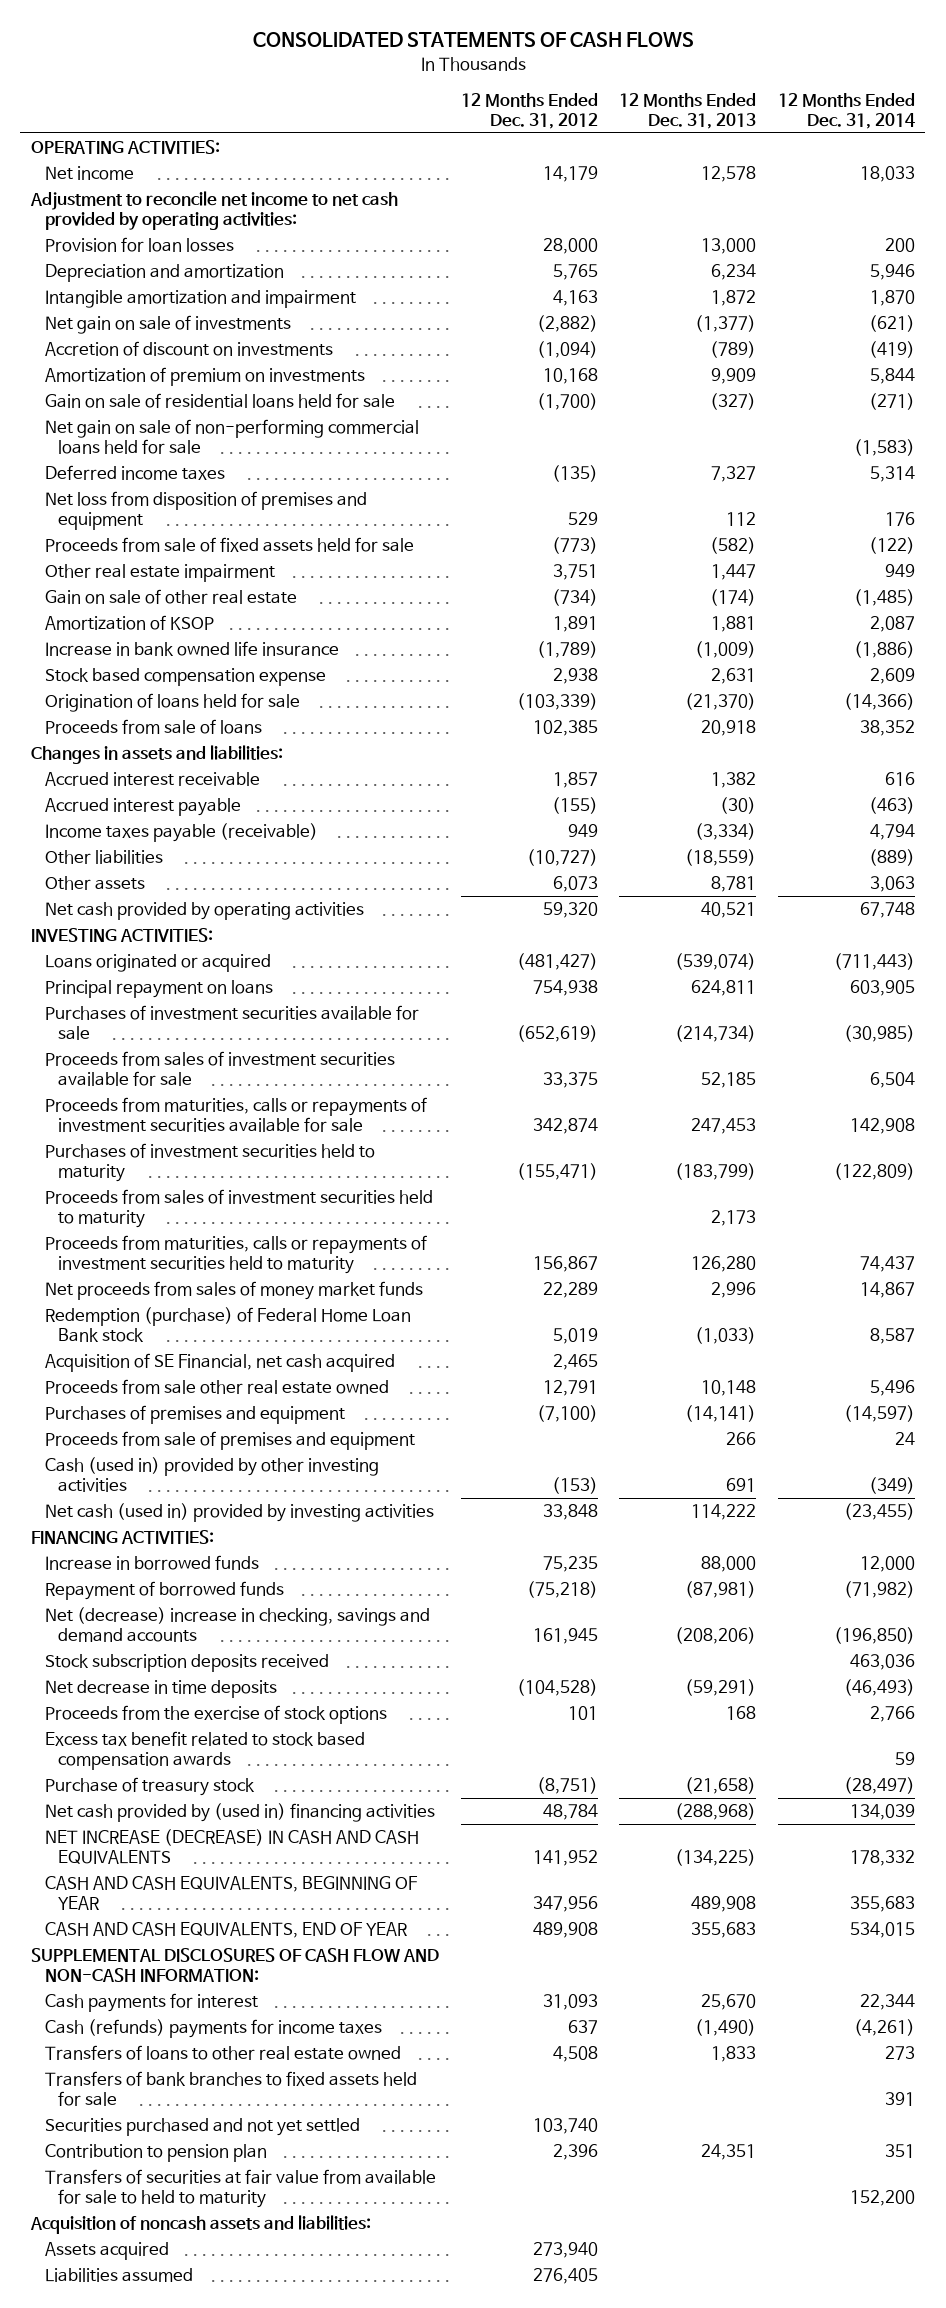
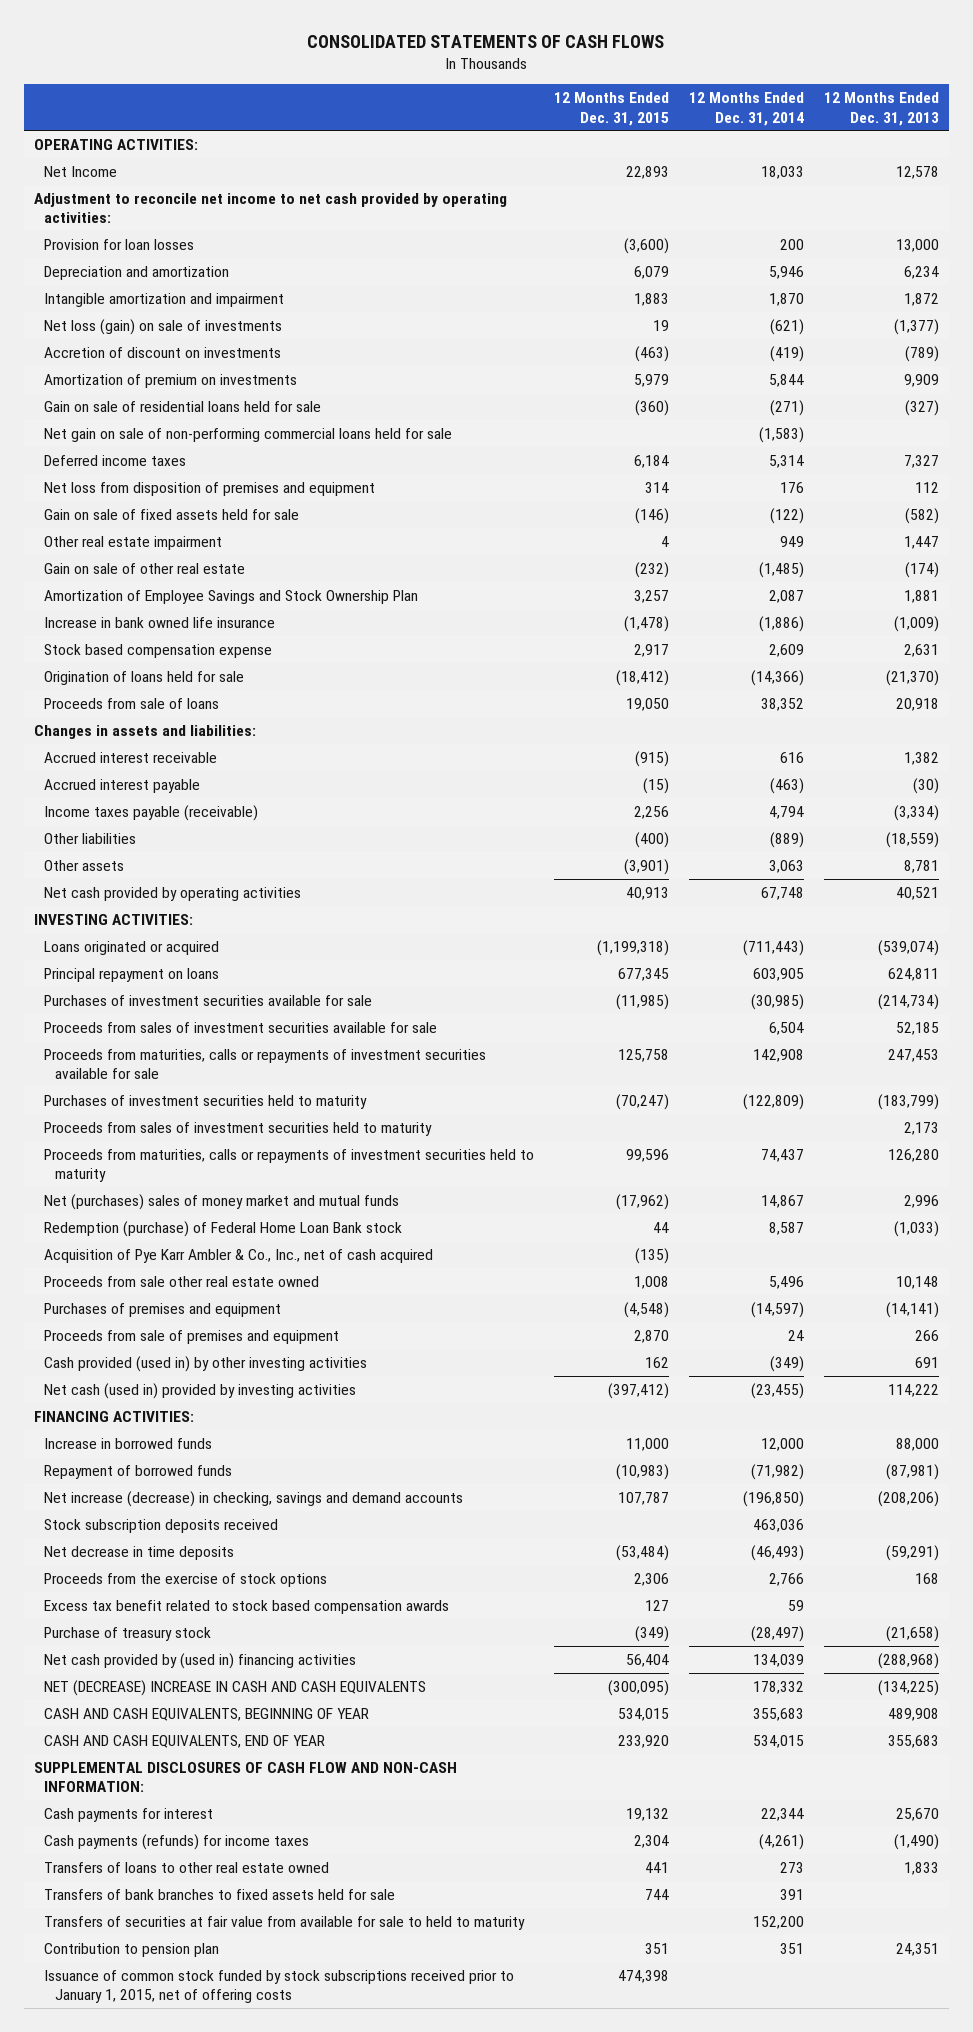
- | 12 Months Ended Dec. 31, 2012 | 12 Months Ended Dec. 31, 2013 | 12 Months Ended Dec. 31, 2014
+ | 12 Months Ended Dec. 31, 2015 | 12 Months Ended Dec. 31, 2014 | 12 Months Ended Dec. 31, 2013
- Net income | 14,179 | 12,578 | 18,033
+ Net Income | 22,893 | 18,033 | 12,578
- Net gain on sale of investments | (2,882) | (1,377) | (621)
+ Net loss (gain) on sale of investments | 19 | (621) | (1,377)
- Proceeds from sale of fixed assets held for sale | (773) | (582) | (122)
+ Gain on sale of fixed assets held for sale | (146) | (122) | (582)
- Amortization of KSOP | 1,891 | 1,881 | 2,087
+ Amortization of Employee Savings and Stock Ownership Plan | 3,257 | 2,087 | 1,881
- Net proceeds from sales of money market funds | 22,289 | 2,996 | 14,867
+ Net (purchases) sales of money market and mutual funds | (17,962) | 14,867 | 2,996
- Acquisition of SE Financial, net cash acquired | 2,465 | |
+ Acquisition of Pye Karr Ambler & Co., Inc., net of cash acquired | (135) | |
- Cash (used in) provided by other investing activities | (153) | 691 | (349)
+ Cash provided (used in) by other investing activities | 162 | (349) | 691
- Net (decrease) increase in checking, savings and demand accounts | 161,945 | (208,206) | (196,850)
+ Net increase (decrease) in checking, savings and demand accounts | 107,787 | (196,850) | (208,206)
- NET INCREASE (DECREASE) IN CASH AND CASH EQUIVALENTS | 141,952 | (134,225) | 178,332
+ NET (DECREASE) INCREASE IN CASH AND CASH EQUIVALENTS | (300,095) | 178,332 | (134,225)
- Cash (refunds) payments for income taxes | 637 | (1,490) | (4,261)
+ Cash payments (refunds) for income taxes | 2,304 | (4,261) | (1,490)
- Securities purchased and not yet settled | 103,740 | |
- Acquisition of noncash assets and liabilities:
- Assets acquired | 273,940 | |
- Liabilities assumed | 276,405 | |
moved down: Contribution to pension plan | 351 | 351 | 24,351
+ Issuance of common stock funded by stock subscriptions received prior to January 1, 2015, net of offering costs | 474,398 | |

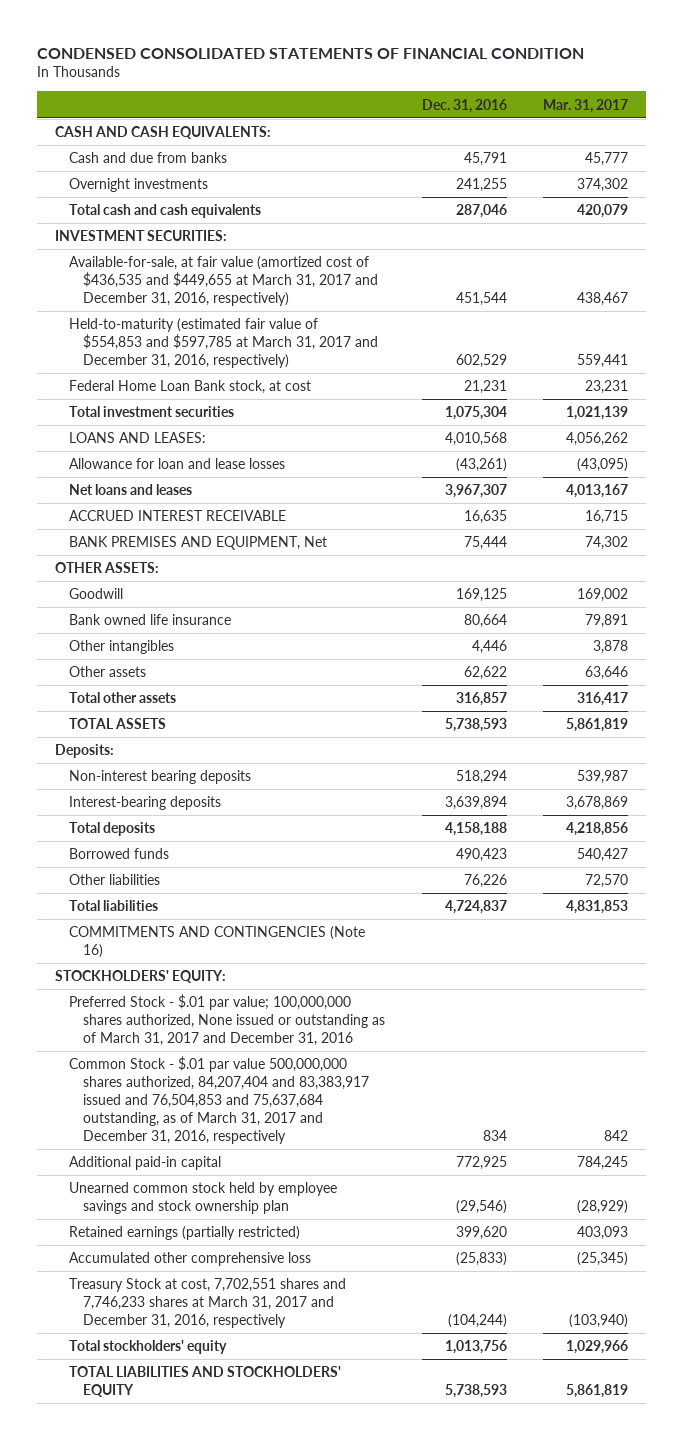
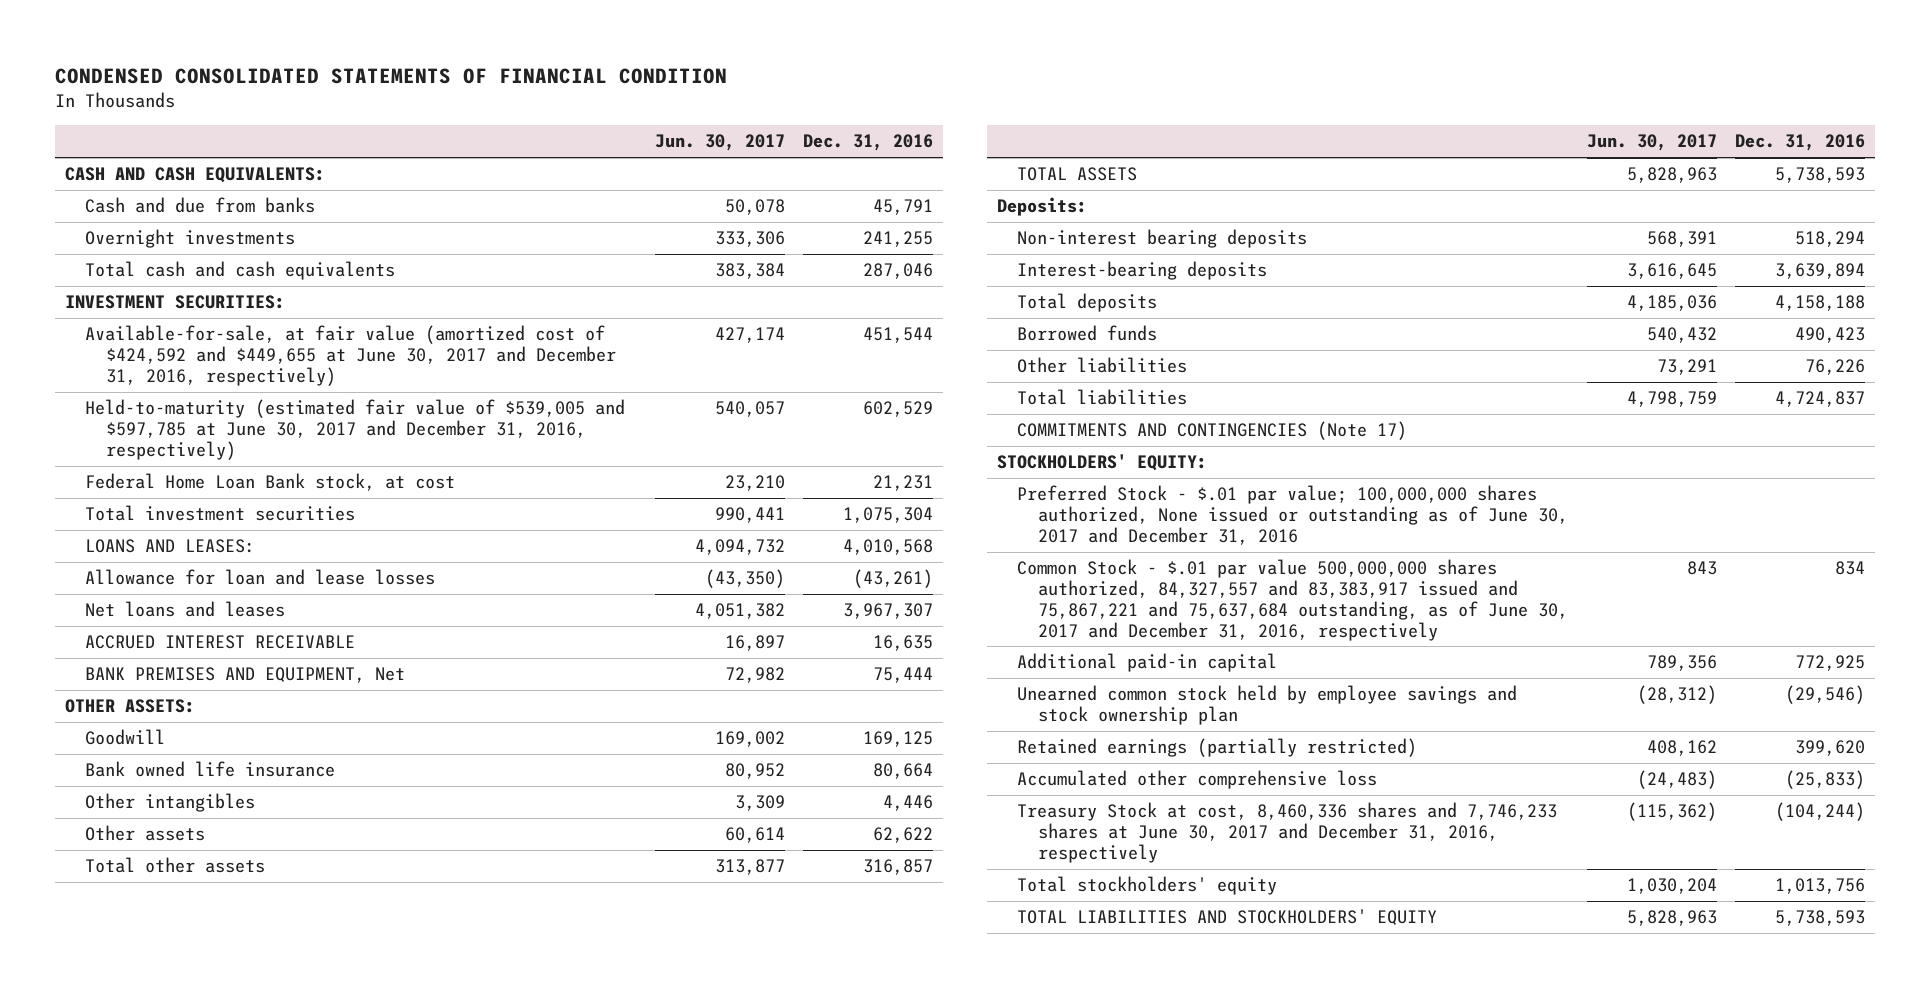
- | Dec. 31, 2016 | Mar. 31, 2017
+ | Jun. 30, 2017 | Dec. 31, 2016
- Available-for-sale, at fair value (amortized cost of $436,535 and $449,655 at March 31, 2017 and December 31, 2016, respectively) | 451,544 | 438,467
- Held-to-maturity (estimated fair value of $554,853 and $597,785 at March 31, 2017 and December 31, 2016, respectively) | 602,529 | 559,441
+ Available-for-sale, at fair value (amortized cost of $424,592 and $449,655 at June 30, 2017 and December 31, 2016, respectively) | 427,174 | 451,544
+ Held-to-maturity (estimated fair value of $539,005 and $597,785 at June 30, 2017 and December 31, 2016, respectively) | 540,057 | 602,529
- COMMITMENTS AND CONTINGENCIES (Note 16)
+ COMMITMENTS AND CONTINGENCIES (Note 17)
- Preferred Stock - $.01 par value; 100,000,000 shares authorized, None issued or outstanding as of March 31, 2017 and December 31, 2016
- Common Stock - $.01 par value 500,000,000 shares authorized, 84,207,404 and 83,383,917 issued and 76,504,853 and 75,637,684 outstanding, as of March 31, 2017 and December 31, 2016, respectively | 834 | 842
+ Preferred Stock - $.01 par value; 100,000,000 shares authorized, None issued or outstanding as of June 30, 2017 and December 31, 2016
+ Common Stock - $.01 par value 500,000,000 shares authorized, 84,327,557 and 83,383,917 issued and 75,867,221 and 75,637,684 outstanding, as of June 30, 2017 and December 31, 2016, respectively | 843 | 834
- Treasury Stock at cost, 7,702,551 shares and 7,746,233 shares at March 31, 2017 and December 31, 2016, respectively | (104,244) | (103,940)
+ Treasury Stock at cost, 8,460,336 shares and 7,746,233 shares at June 30, 2017 and December 31, 2016, respectively | (115,362) | (104,244)

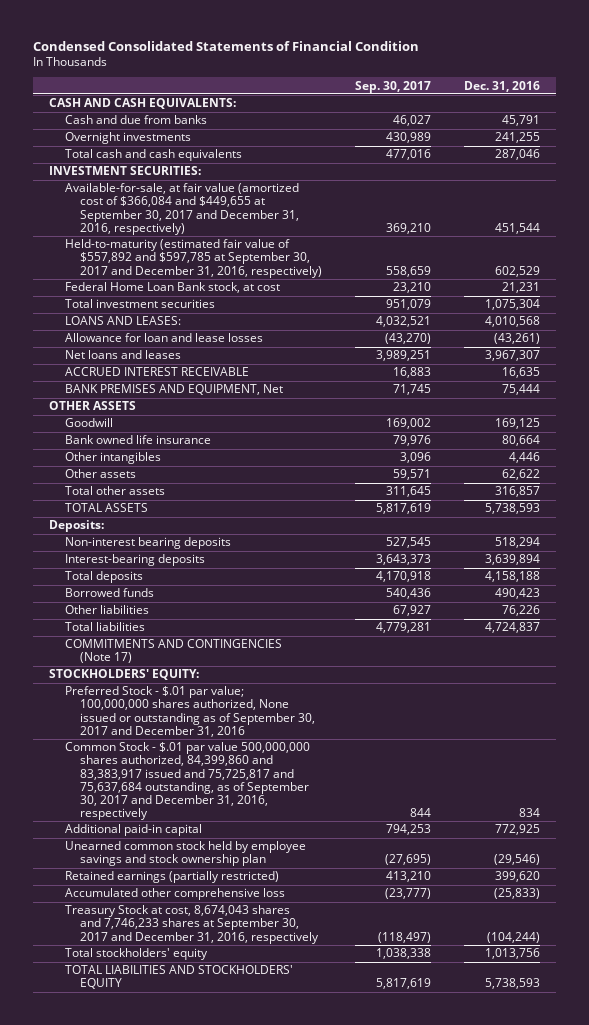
- CONDENSED CONSOLIDATED STATEMENTS OF FINANCIAL CONDITION
+ Condensed Consolidated Statements of Financial Condition
- | Jun. 30, 2017 | Dec. 31, 2016
+ | Sep. 30, 2017 | Dec. 31, 2016
- Available-for-sale, at fair value (amortized cost of $424,592 and $449,655 at June 30, 2017 and December 31, 2016, respectively) | 427,174 | 451,544
- Held-to-maturity (estimated fair value of $539,005 and $597,785 at June 30, 2017 and December 31, 2016, respectively) | 540,057 | 602,529
+ Available-for-sale, at fair value (amortized cost of $366,084 and $449,655 at September 30, 2017 and December 31, 2016, respectively) | 369,210 | 451,544
+ Held-to-maturity (estimated fair value of $557,892 and $597,785 at September 30, 2017 and December 31, 2016, respectively) | 558,659 | 602,529
- OTHER ASSETS:
+ OTHER ASSETS
- Preferred Stock - $.01 par value; 100,000,000 shares authorized, None issued or outstanding as of June 30, 2017 and December 31, 2016
- Common Stock - $.01 par value 500,000,000 shares authorized, 84,327,557 and 83,383,917 issued and 75,867,221 and 75,637,684 outstanding, as of June 30, 2017 and December 31, 2016, respectively | 843 | 834
+ Preferred Stock - $.01 par value; 100,000,000 shares authorized, None issued or outstanding as of September 30, 2017 and December 31, 2016
+ Common Stock - $.01 par value 500,000,000 shares authorized, 84,399,860 and 83,383,917 issued and 75,725,817 and 75,637,684 outstanding, as of September 30, 2017 and December 31, 2016, respectively | 844 | 834
- Treasury Stock at cost, 8,460,336 shares and 7,746,233 shares at June 30, 2017 and December 31, 2016, respectively | (115,362) | (104,244)
+ Treasury Stock at cost, 8,674,043 shares and 7,746,233 shares at September 30, 2017 and December 31, 2016, respectively | (118,497) | (104,244)

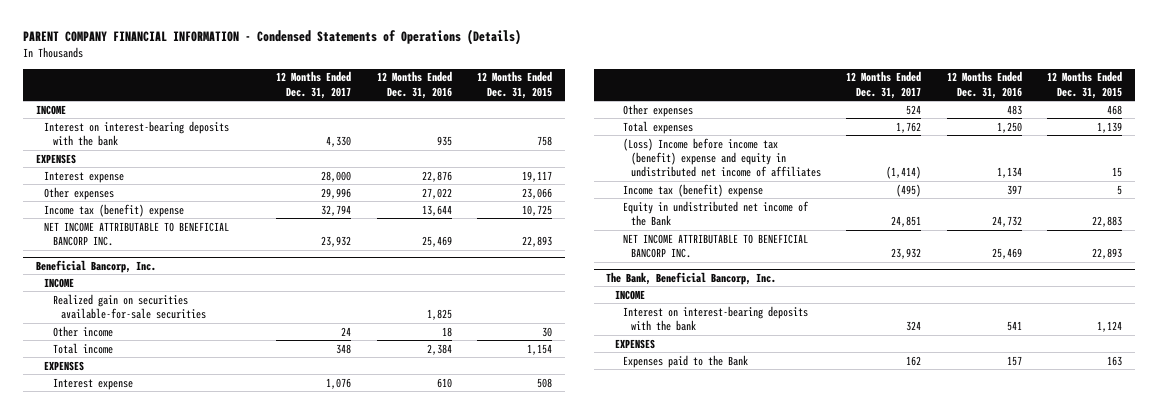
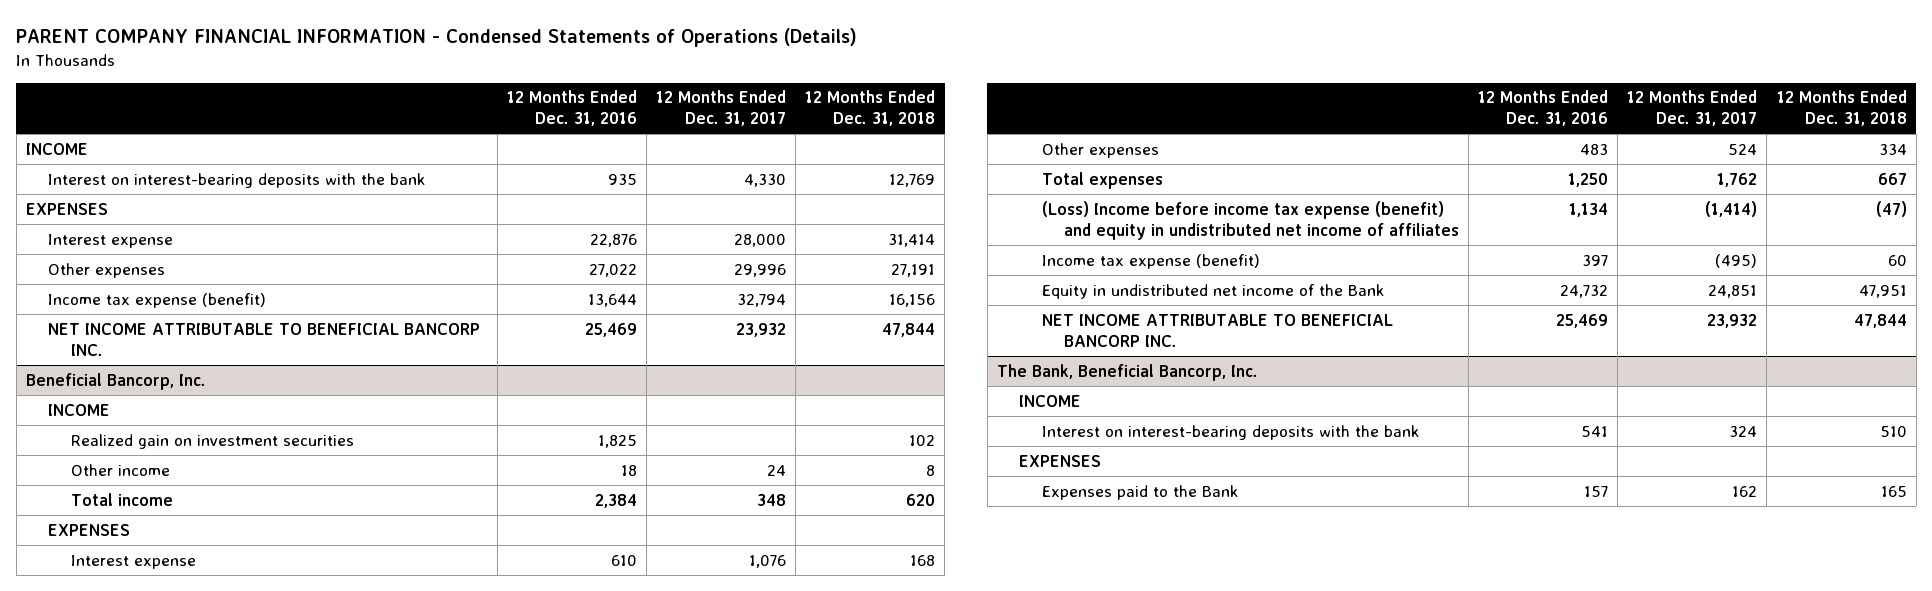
- | 12 Months Ended Dec. 31, 2017 | 12 Months Ended Dec. 31, 2016 | 12 Months Ended Dec. 31, 2015
+ | 12 Months Ended Dec. 31, 2016 | 12 Months Ended Dec. 31, 2017 | 12 Months Ended Dec. 31, 2018
- Income tax (benefit) expense | 32,794 | 13,644 | 10,725
+ Income tax expense (benefit) | 13,644 | 32,794 | 16,156
@ Beneficial Bancorp, Inc.
- Realized gain on securities available-for-sale securities | | 1,825 |
+ Realized gain on investment securities | 1,825 | | 102
- (Loss) Income before income tax (benefit) expense and equity in undistributed net income of affiliates | (1,414) | 1,134 | 15
- Income tax (benefit) expense | (495) | 397 | 5
+ (Loss) Income before income tax expense (benefit) and equity in undistributed net income of affiliates | 1,134 | (1,414) | (47)
+ Income tax expense (benefit) | 397 | (495) | 60

